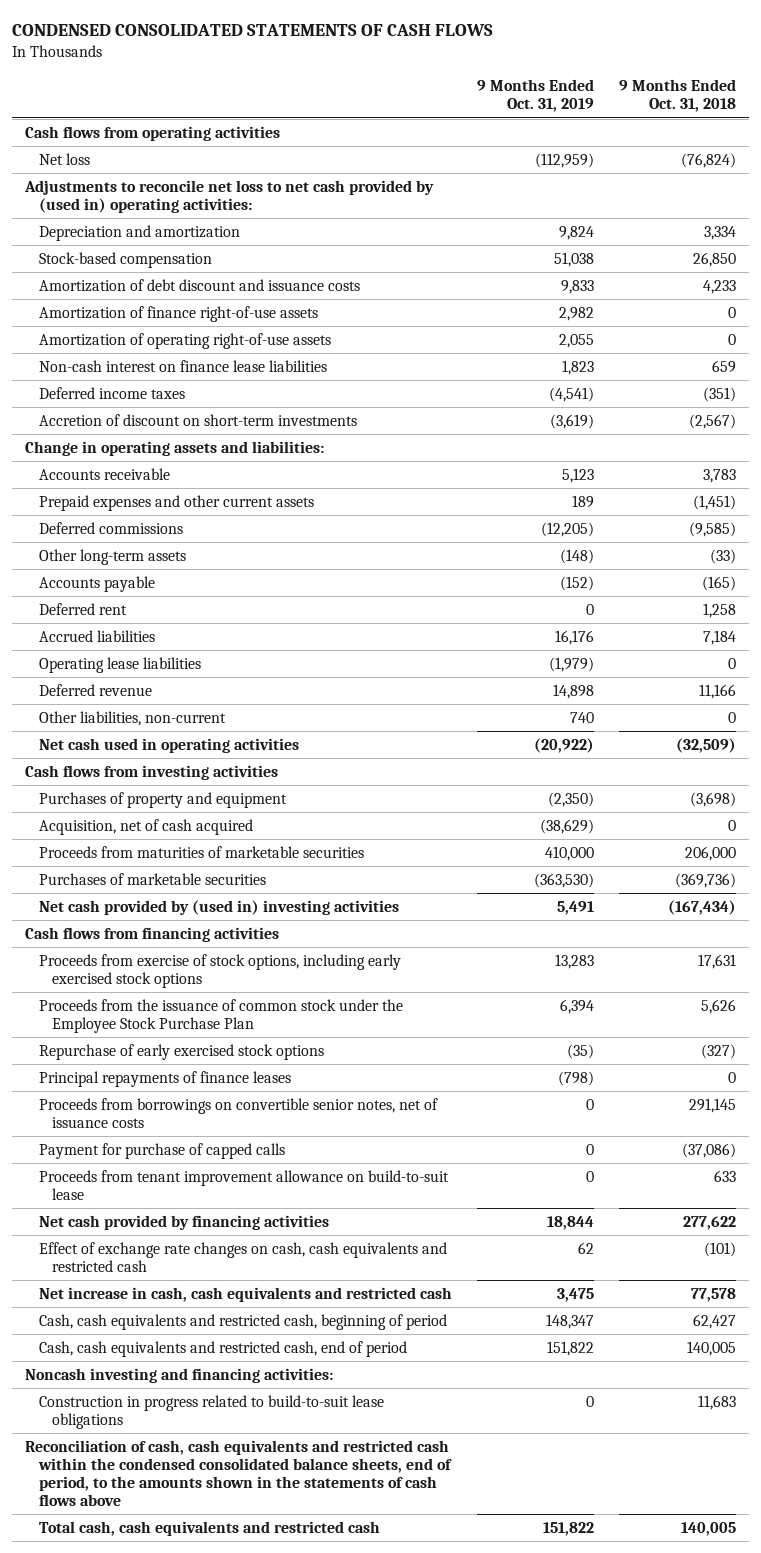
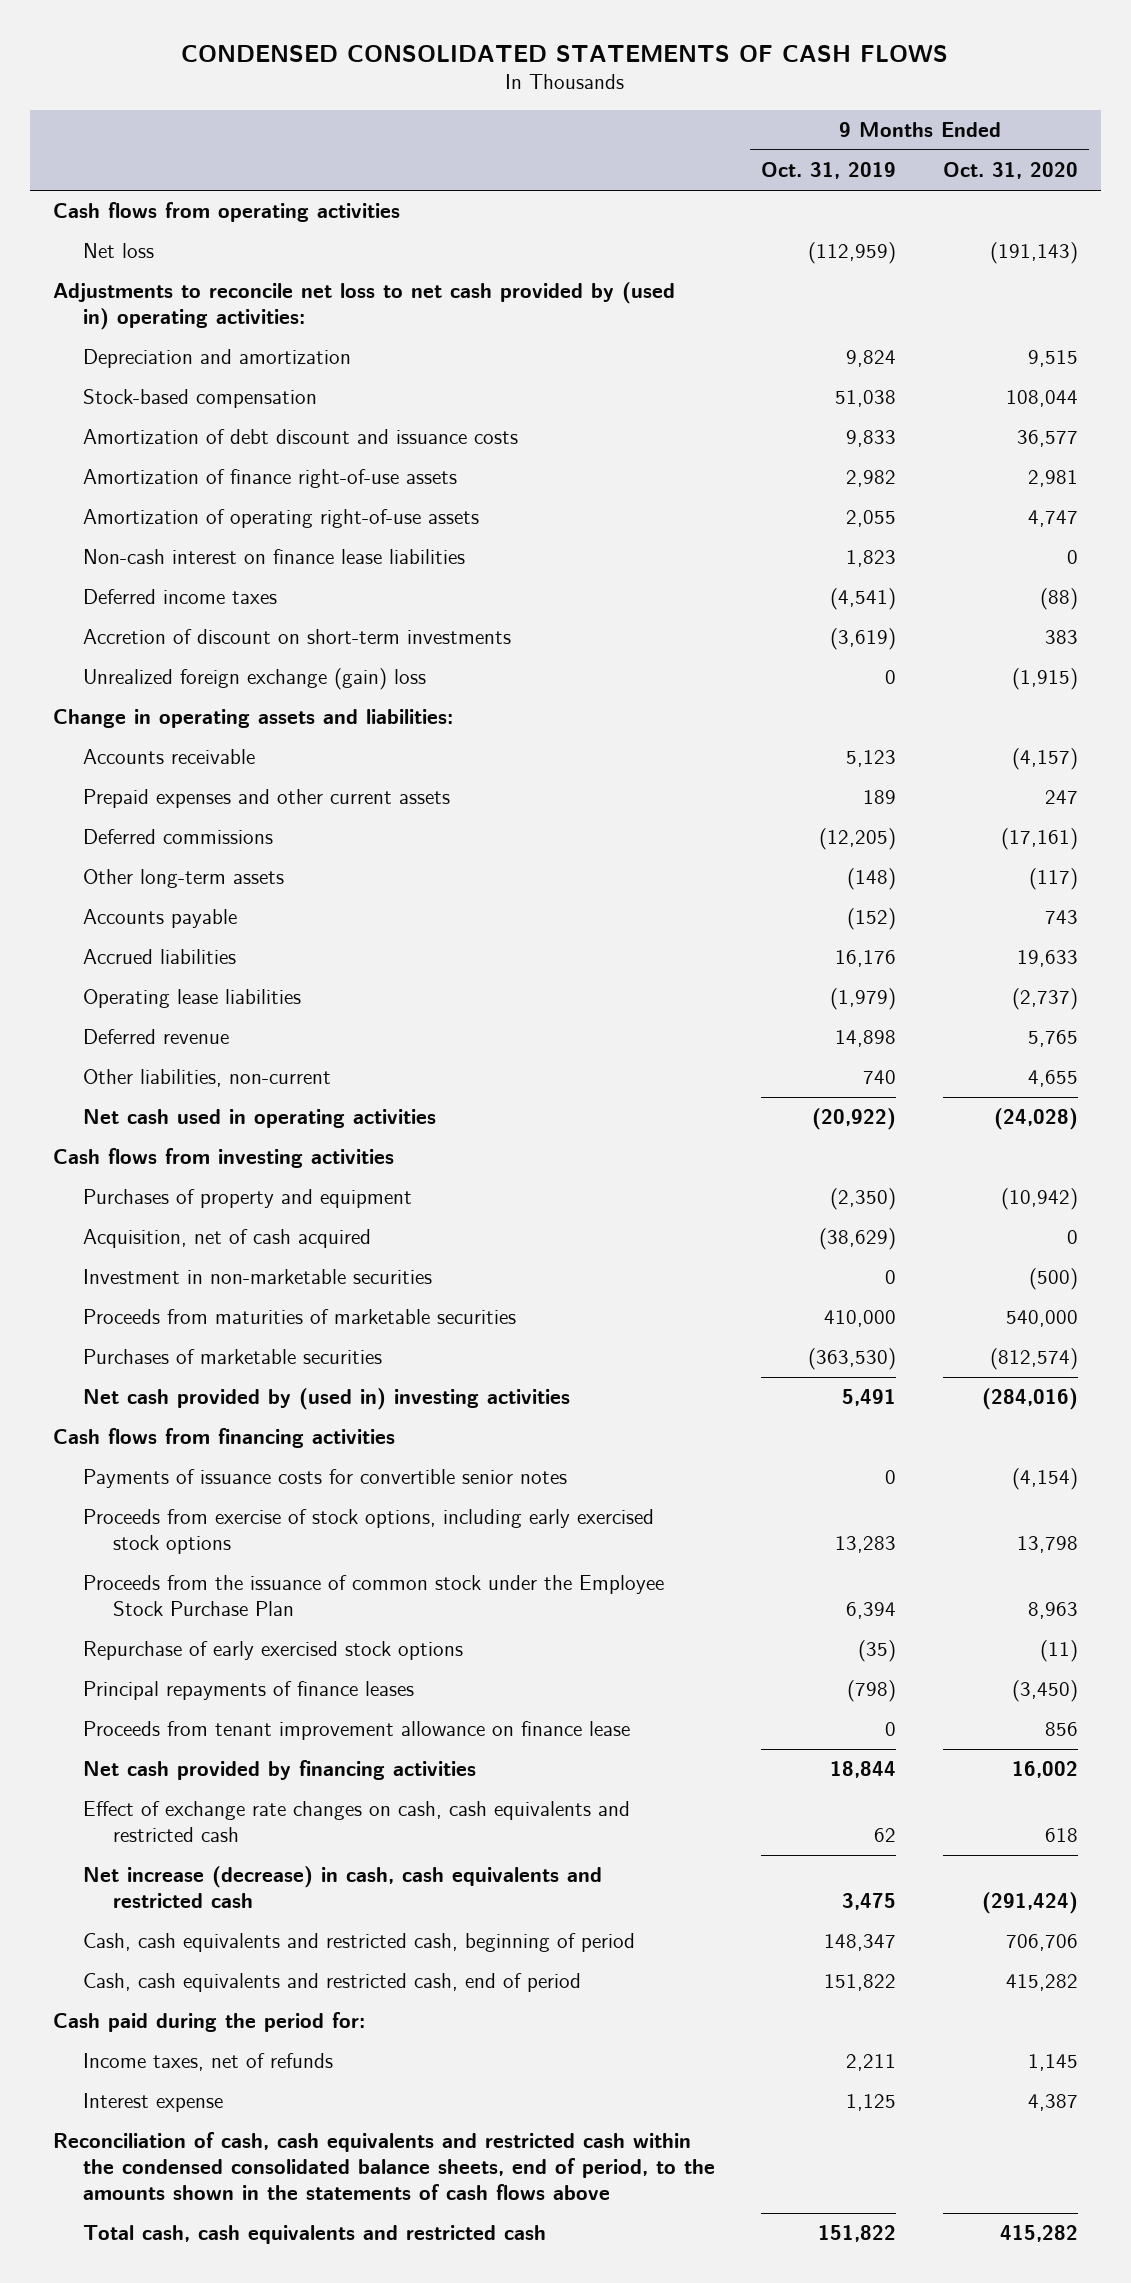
- | 9 Months Ended Oct. 31, 2019 | 9 Months Ended Oct. 31, 2018
+ | 9 Months Ended Oct. 31, 2019 | 9 Months Ended Oct. 31, 2020
+ Unrealized foreign exchange (gain) loss | 0 | (1,915)
- Deferred rent | 0 | 1,258
+ Investment in non-marketable securities | 0 | (500)
+ Payments of issuance costs for convertible senior notes | 0 | (4,154)
- Proceeds from borrowings on convertible senior notes, net of issuance costs | 0 | 291,145
- Payment for purchase of capped calls | 0 | (37,086)
- Proceeds from tenant improvement allowance on build-to-suit lease | 0 | 633
+ Proceeds from tenant improvement allowance on finance lease | 0 | 856
- Net increase in cash, cash equivalents and restricted cash | 3,475 | 77,578
+ Net increase (decrease) in cash, cash equivalents and restricted cash | 3,475 | (291,424)
- Noncash investing and financing activities:
- Construction in progress related to build-to-suit lease obligations | 0 | 11,683
+ Cash paid during the period for:
+ Income taxes, net of refunds | 2,211 | 1,145
+ Interest expense | 1,125 | 4,387

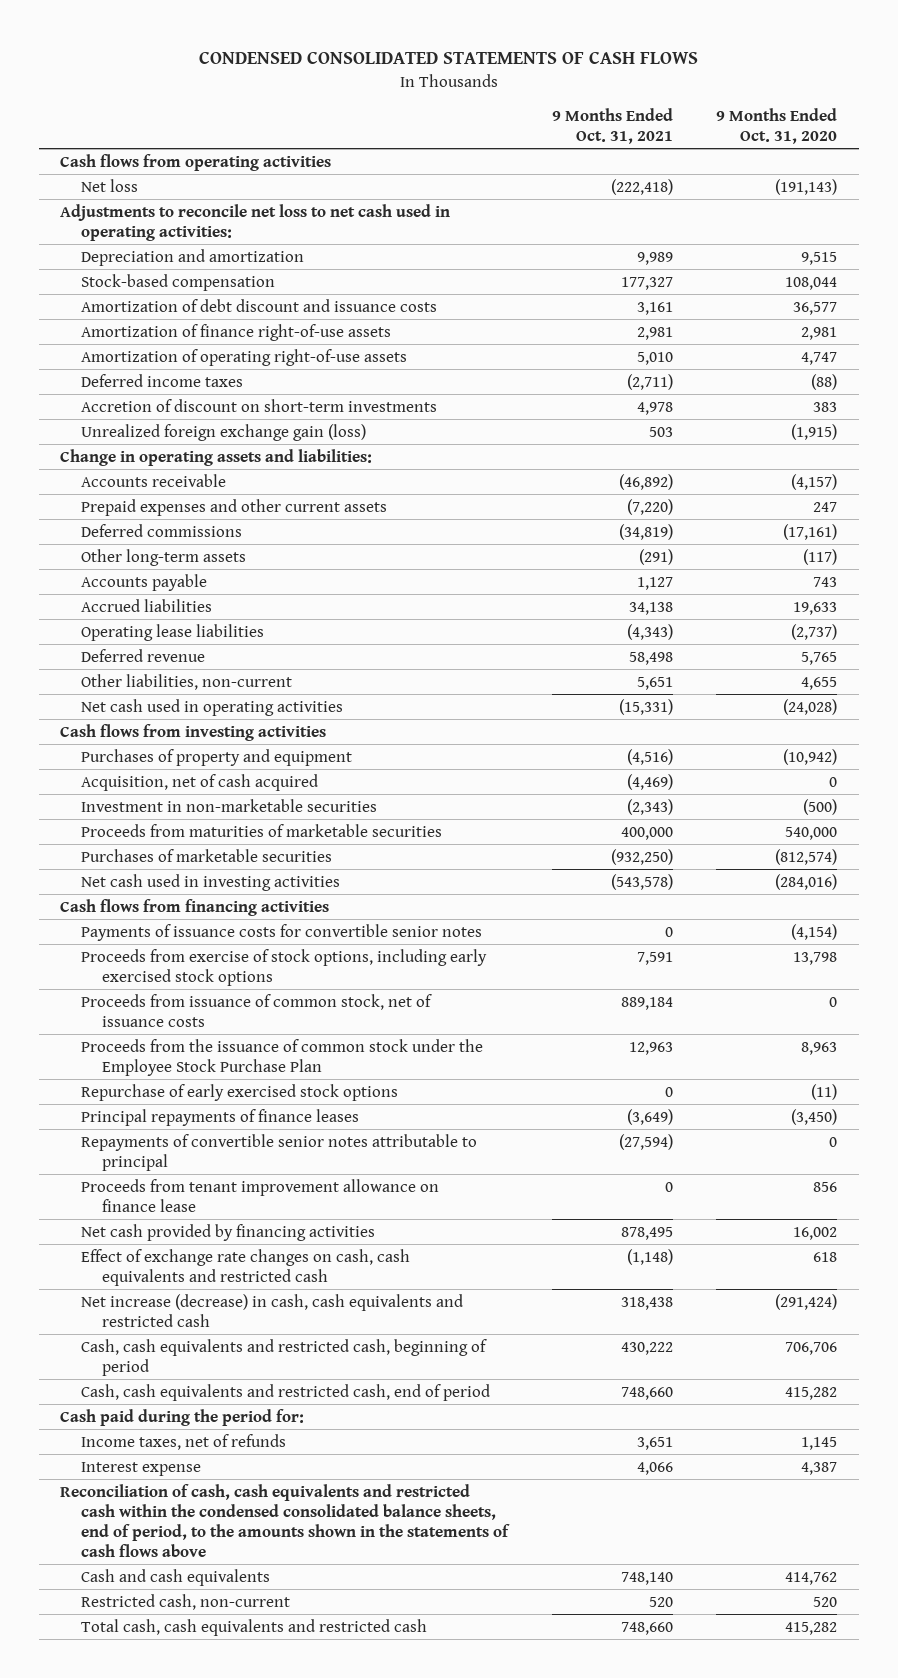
- | 9 Months Ended Oct. 31, 2019 | 9 Months Ended Oct. 31, 2020
+ | 9 Months Ended Oct. 31, 2021 | 9 Months Ended Oct. 31, 2020
- Adjustments to reconcile net loss to net cash provided by (used in) operating activities:
+ Adjustments to reconcile net loss to net cash used in operating activities:
- Non-cash interest on finance lease liabilities | 1,823 | 0
- Unrealized foreign exchange (gain) loss | 0 | (1,915)
+ Unrealized foreign exchange gain (loss) | 503 | (1,915)
- Net cash provided by (used in) investing activities | 5,491 | (284,016)
+ Net cash used in investing activities | (543,578) | (284,016)
+ Proceeds from issuance of common stock, net of issuance costs | 889,184 | 0
+ Repayments of convertible senior notes attributable to principal | (27,594) | 0
+ Cash and cash equivalents | 748,140 | 414,762
+ Restricted cash, non-current | 520 | 520

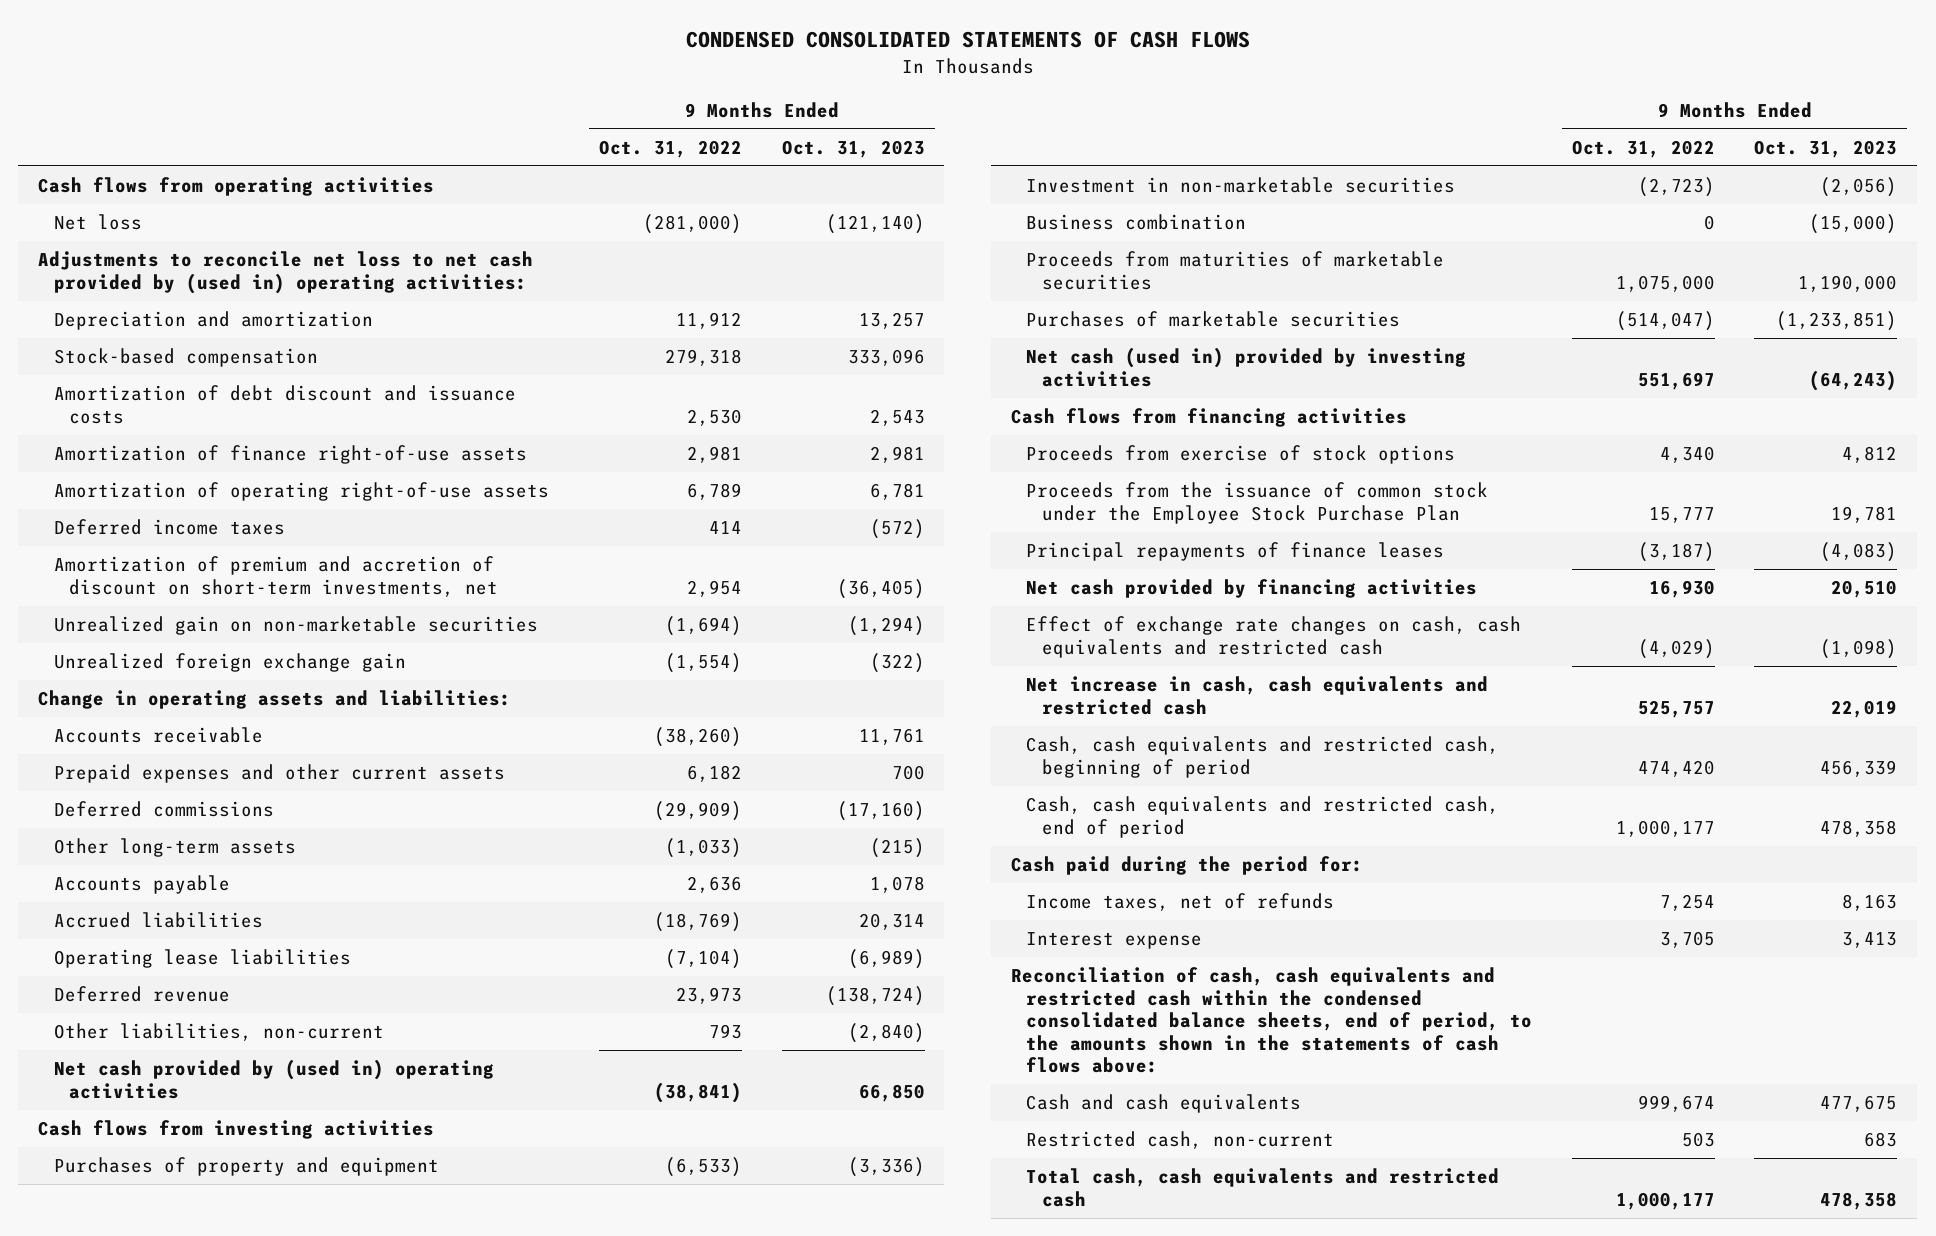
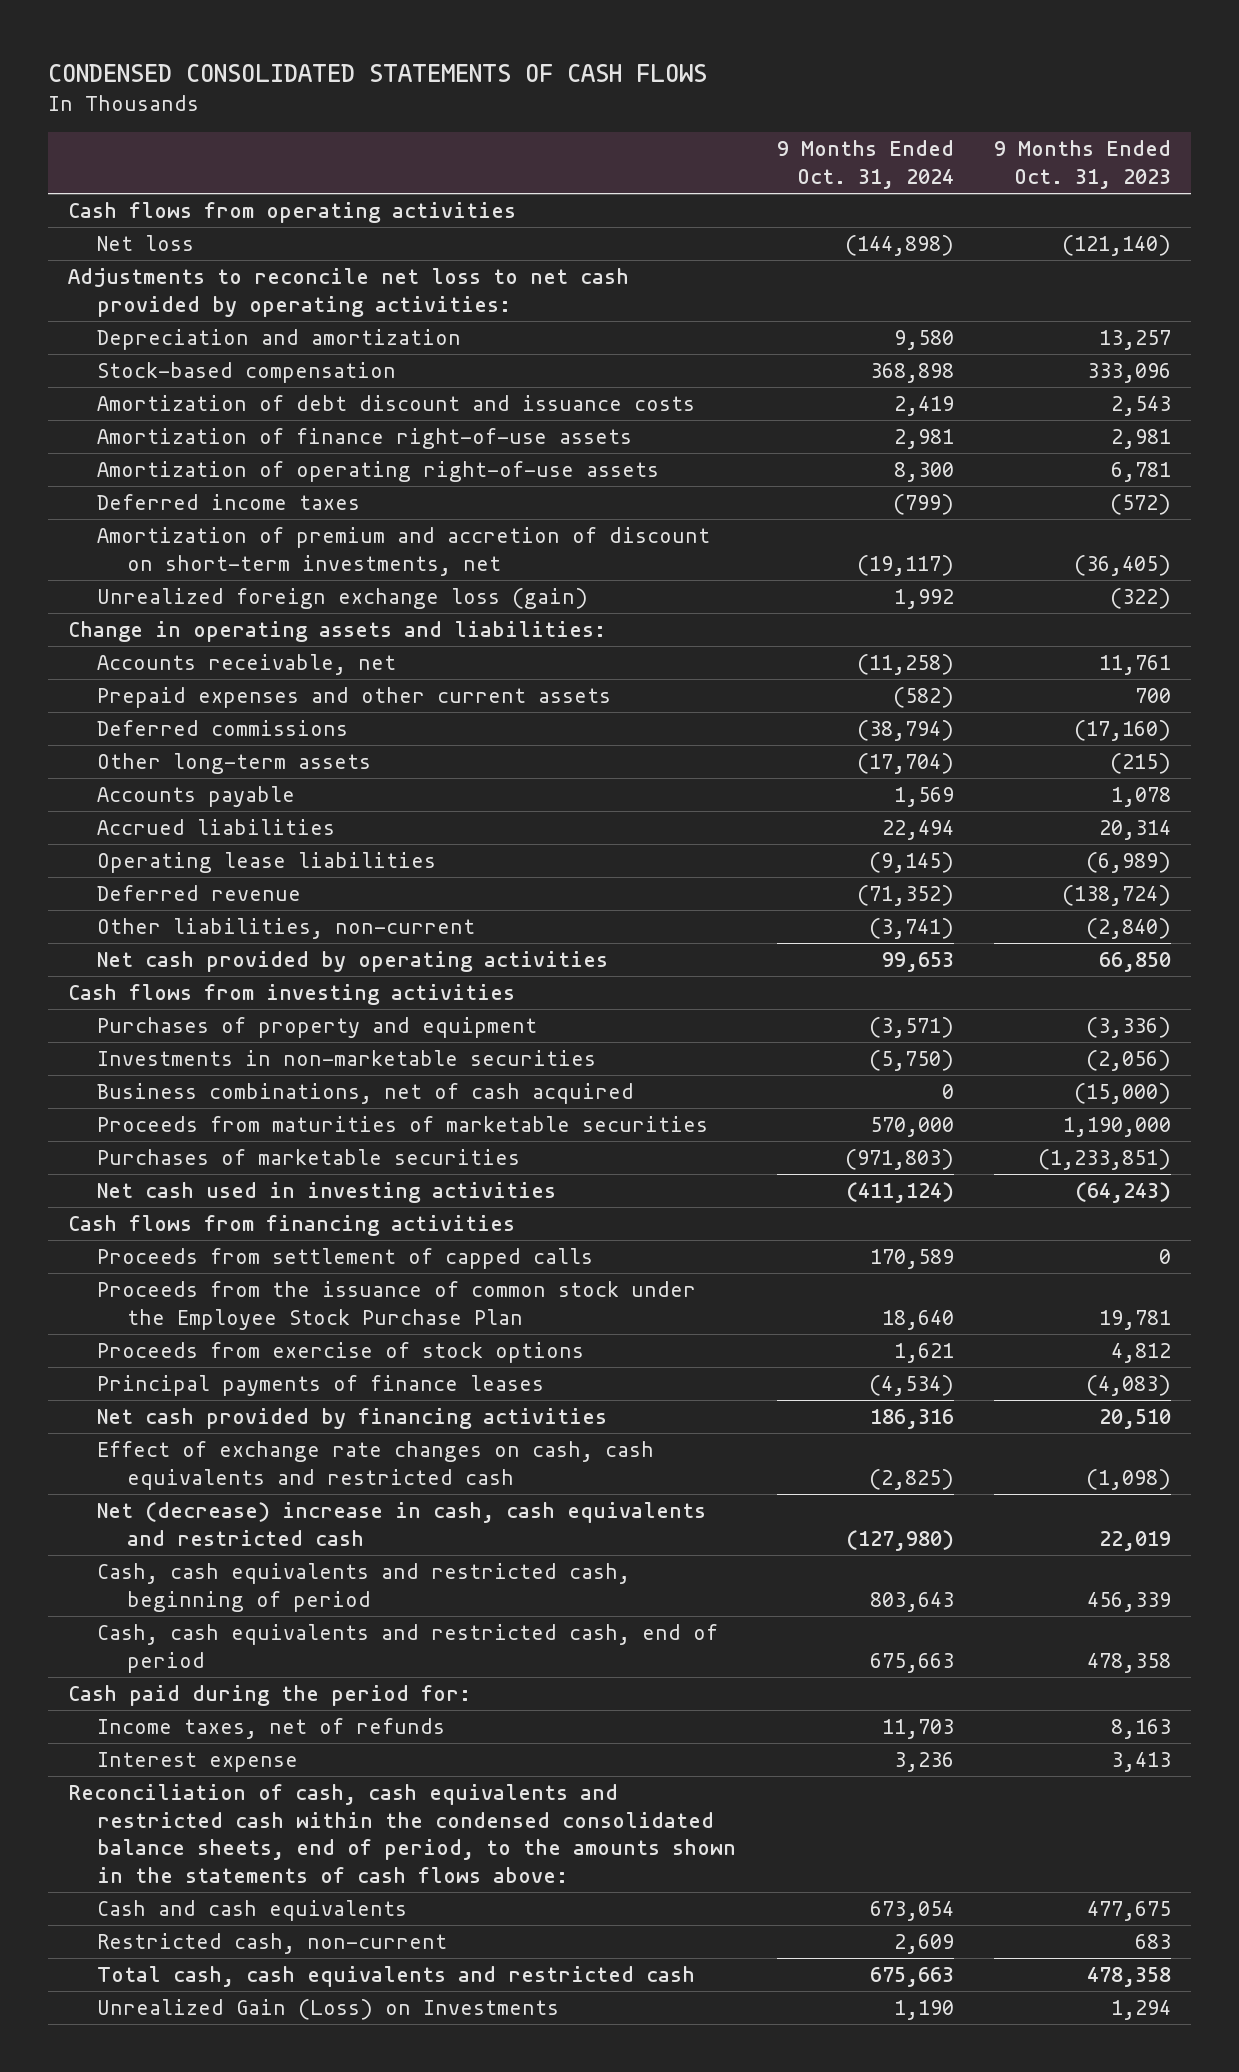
- | 9 Months Ended Oct. 31, 2022 | 9 Months Ended Oct. 31, 2023
+ | 9 Months Ended Oct. 31, 2024 | 9 Months Ended Oct. 31, 2023
- Adjustments to reconcile net loss to net cash provided by (used in) operating activities:
+ Adjustments to reconcile net loss to net cash provided by operating activities:
- Unrealized gain on non-marketable securities | (1,694) | (1,294)
- Unrealized foreign exchange gain | (1,554) | (322)
+ Unrealized foreign exchange loss (gain) | 1,992 | (322)
- Accounts receivable | (38,260) | 11,761
+ Accounts receivable, net | (11,258) | 11,761
- Net cash provided by (used in) operating activities | (38,841) | 66,850
+ Net cash provided by operating activities | 99,653 | 66,850
- Investment in non-marketable securities | (2,723) | (2,056)
- Business combination | 0 | (15,000)
+ Investments in non-marketable securities | (5,750) | (2,056)
+ Business combinations, net of cash acquired | 0 | (15,000)
- Net cash (used in) provided by investing activities | 551,697 | (64,243)
+ Net cash used in investing activities | (411,124) | (64,243)
+ Proceeds from settlement of capped calls | 170,589 | 0
- Principal repayments of finance leases | (3,187) | (4,083)
moved down: Proceeds from exercise of stock options | 1,621 | 4,812
+ Principal payments of finance leases | (4,534) | (4,083)
- Net increase in cash, cash equivalents and restricted cash | 525,757 | 22,019
+ Net (decrease) increase in cash, cash equivalents and restricted cash | (127,980) | 22,019
+ Unrealized Gain (Loss) on Investments | 1,190 | 1,294

